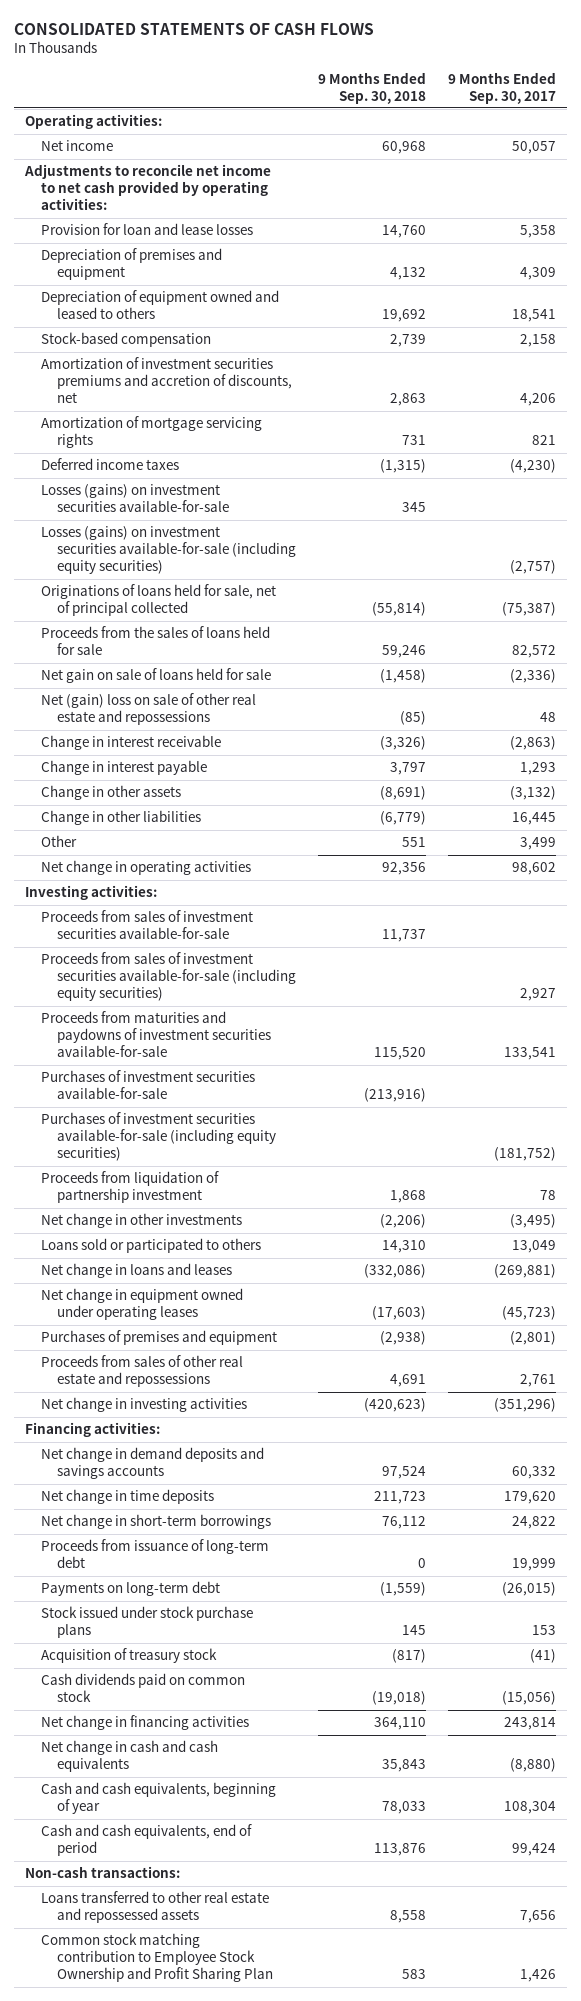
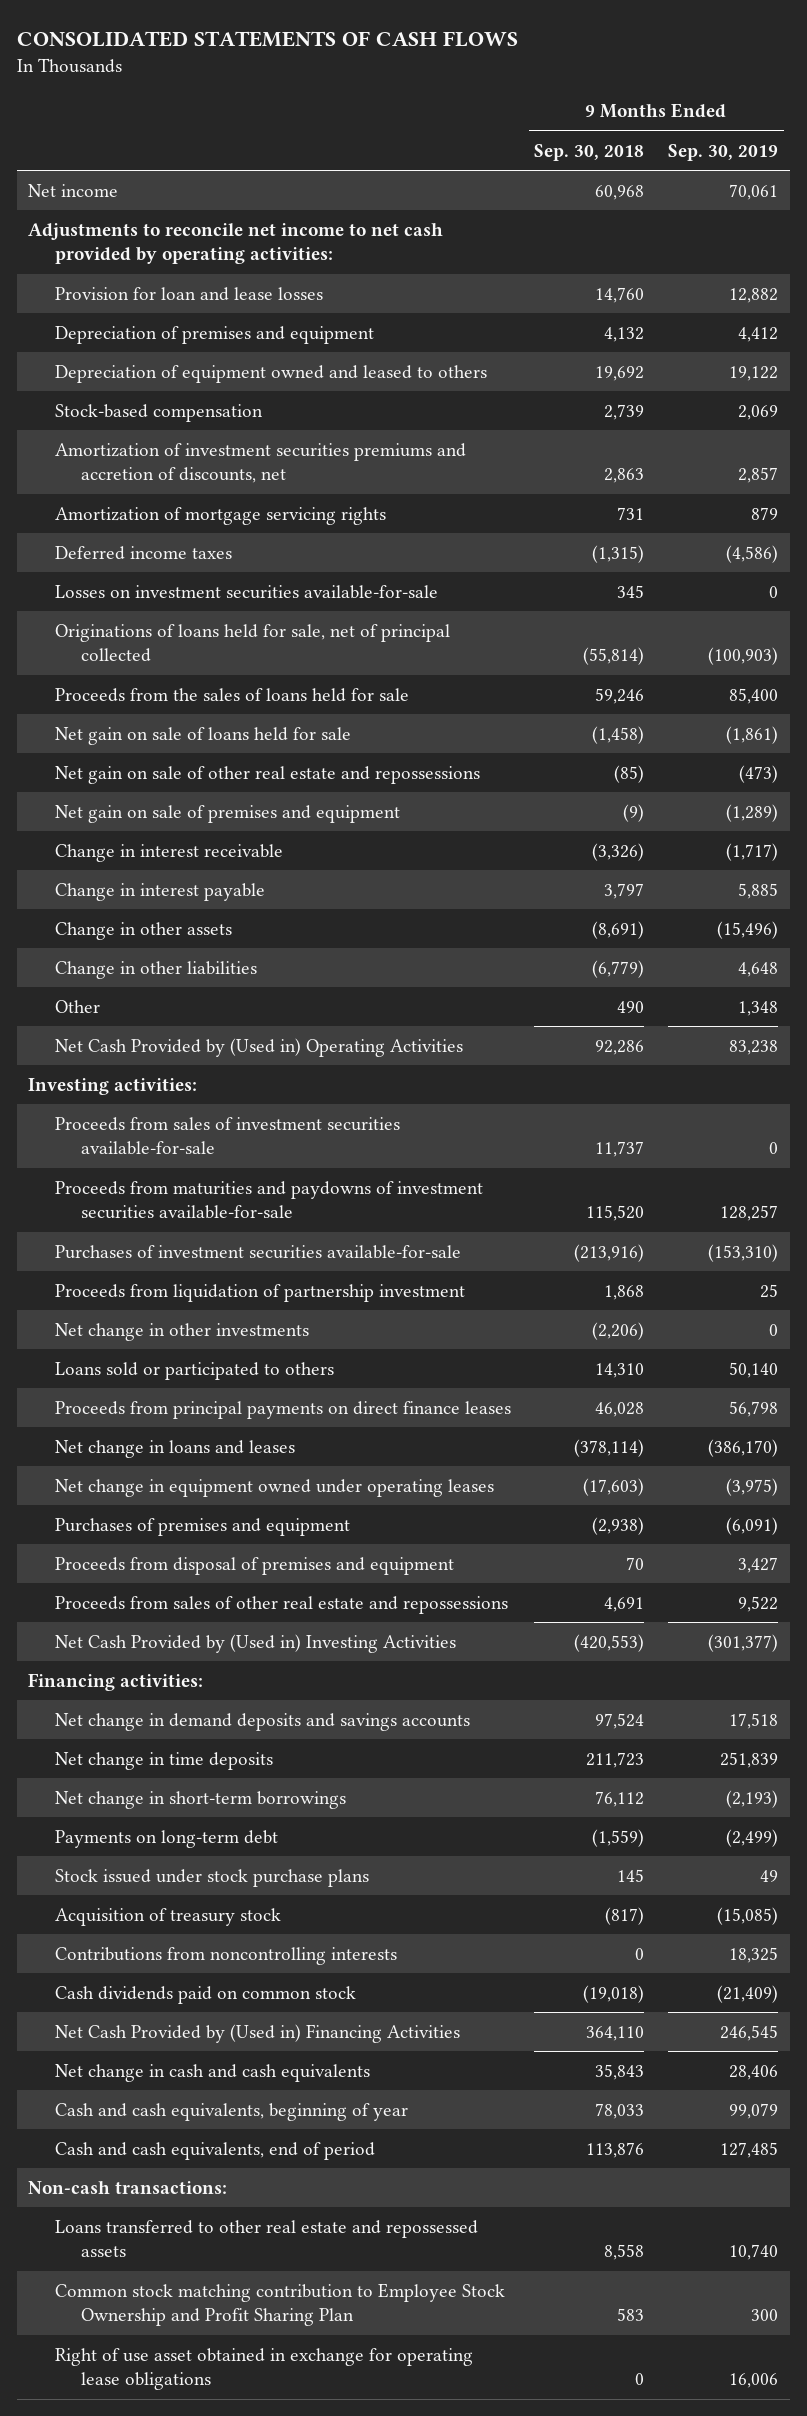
- | 9 Months Ended Sep. 30, 2018 | 9 Months Ended Sep. 30, 2017
+ | 9 Months Ended Sep. 30, 2018 | 9 Months Ended Sep. 30, 2019
- Operating activities:
- Losses (gains) on investment securities available-for-sale | 345 |
- Losses (gains) on investment securities available-for-sale (including equity securities) | | (2,757)
+ Losses on investment securities available-for-sale | 345 | 0
- Net (gain) loss on sale of other real estate and repossessions | (85) | 48
+ Net gain on sale of other real estate and repossessions | (85) | (473)
+ Net gain on sale of premises and equipment | (9) | (1,289)
- Other | 551 | 3,499
- Net change in operating activities | 92,356 | 98,602
+ Other | 490 | 1,348
+ Net Cash Provided by (Used in) Operating Activities | 92,286 | 83,238
- Proceeds from sales of investment securities available-for-sale (including equity securities) | | 2,927
- Purchases of investment securities available-for-sale (including equity securities) | | (181,752)
- Net change in loans and leases | (332,086) | (269,881)
+ Proceeds from principal payments on direct finance leases | 46,028 | 56,798
+ Net change in loans and leases | (378,114) | (386,170)
+ Proceeds from disposal of premises and equipment | 70 | 3,427
- Net change in investing activities | (420,623) | (351,296)
+ Net Cash Provided by (Used in) Investing Activities | (420,553) | (301,377)
- Proceeds from issuance of long-term debt | 0 | 19,999
+ Contributions from noncontrolling interests | 0 | 18,325
- Net change in financing activities | 364,110 | 243,814
+ Net Cash Provided by (Used in) Financing Activities | 364,110 | 246,545
+ Right of use asset obtained in exchange for operating lease obligations | 0 | 16,006

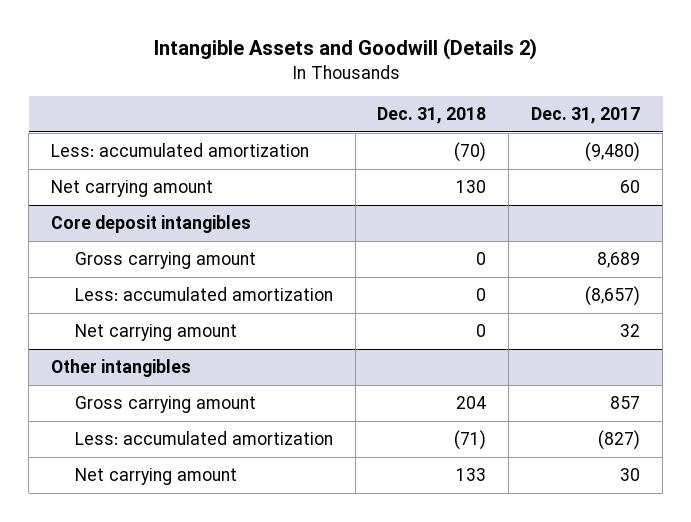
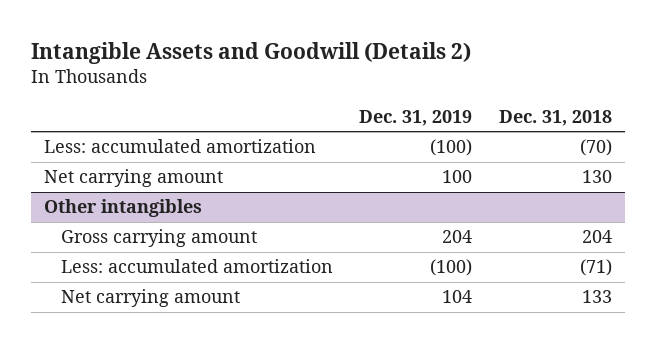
- | Dec. 31, 2018 | Dec. 31, 2017
+ | Dec. 31, 2019 | Dec. 31, 2018
- Core deposit intangibles
- Gross carrying amount | 0 | 8,689
- Less: accumulated amortization | 0 | (8,657)
- Net carrying amount | 0 | 32

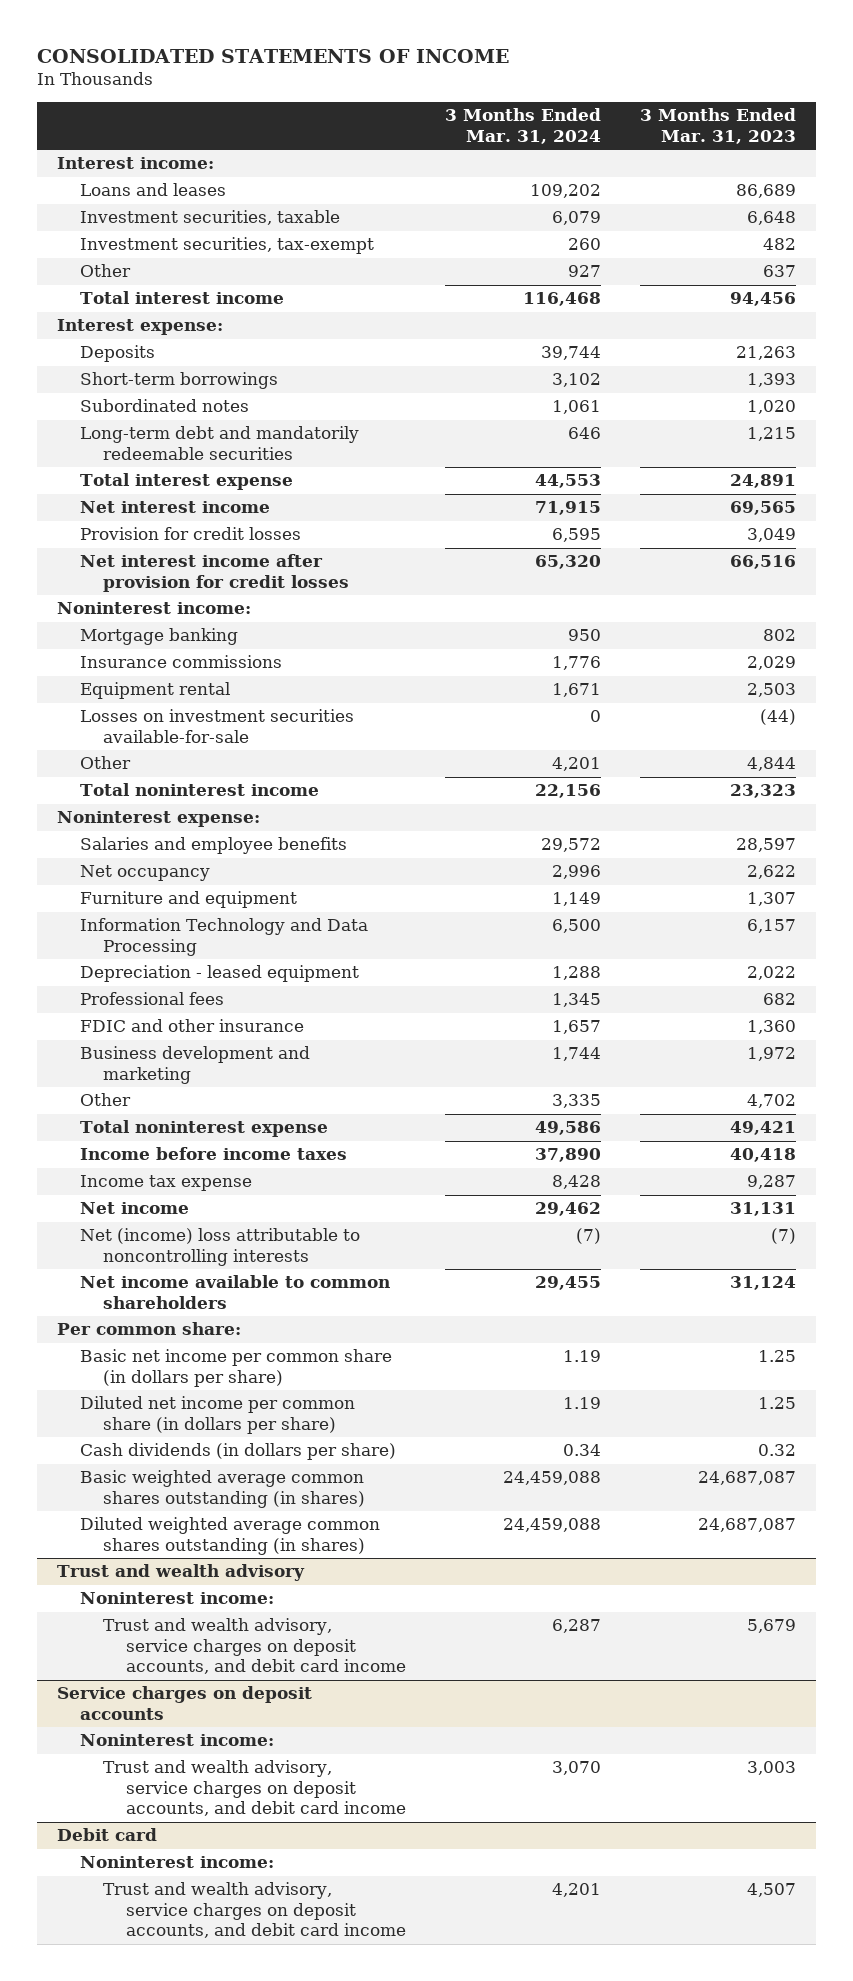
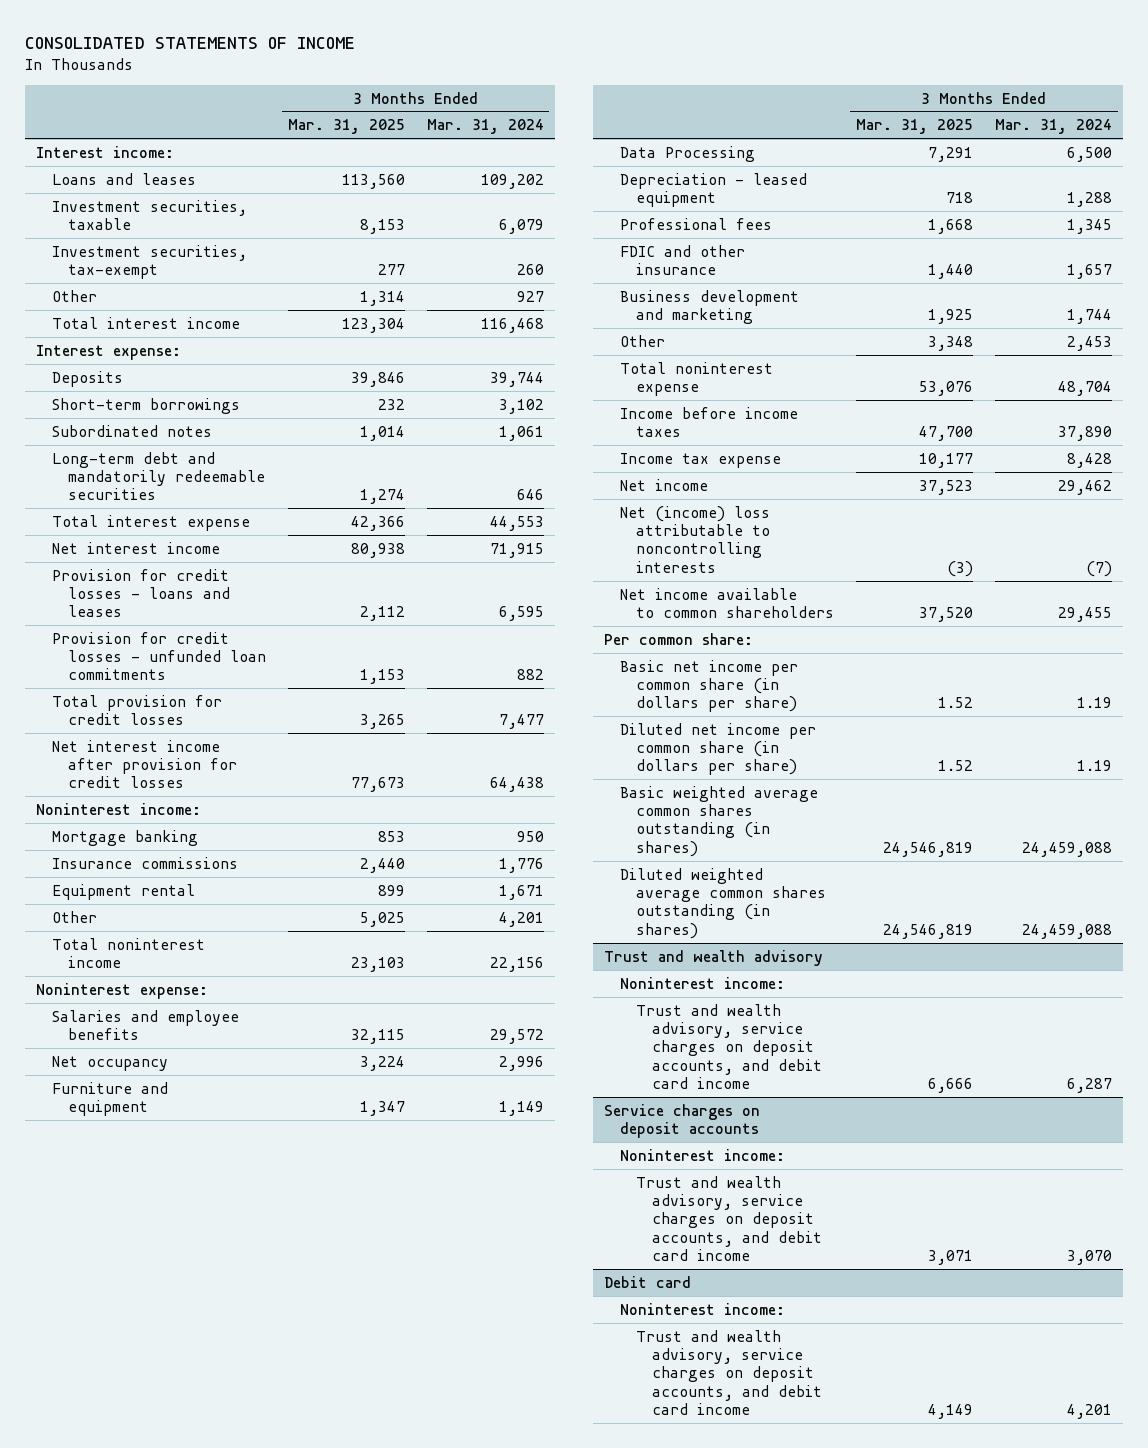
- | 3 Months Ended Mar. 31, 2024 | 3 Months Ended Mar. 31, 2023
+ | 3 Months Ended Mar. 31, 2025 | 3 Months Ended Mar. 31, 2024
- Provision for credit losses | 6,595 | 3,049
- Net interest income after provision for credit losses | 65,320 | 66,516
+ Provision for credit losses - loans and leases | 2,112 | 6,595
+ Provision for credit losses - unfunded loan commitments | 1,153 | 882
+ Total provision for credit losses | 3,265 | 7,477
+ Net interest income after provision for credit losses | 77,673 | 64,438
- Losses on investment securities available-for-sale | 0 | (44)
- Information Technology and Data Processing | 6,500 | 6,157
+ Data Processing | 7,291 | 6,500
- Other | 3,335 | 4,702
- Total noninterest expense | 49,586 | 49,421
+ Other | 3,348 | 2,453
+ Total noninterest expense | 53,076 | 48,704
- Cash dividends (in dollars per share) | 0.34 | 0.32

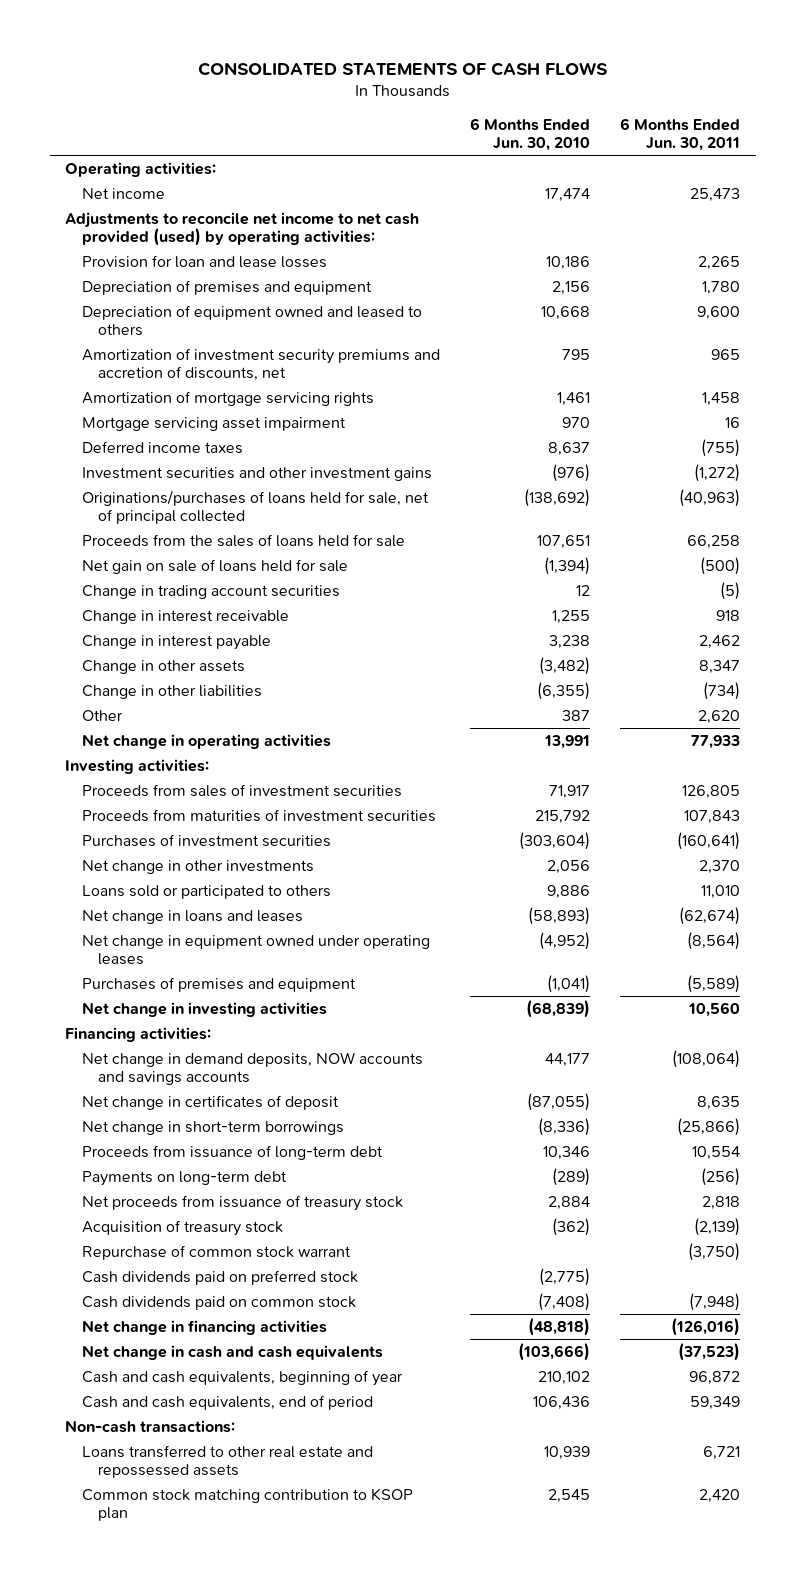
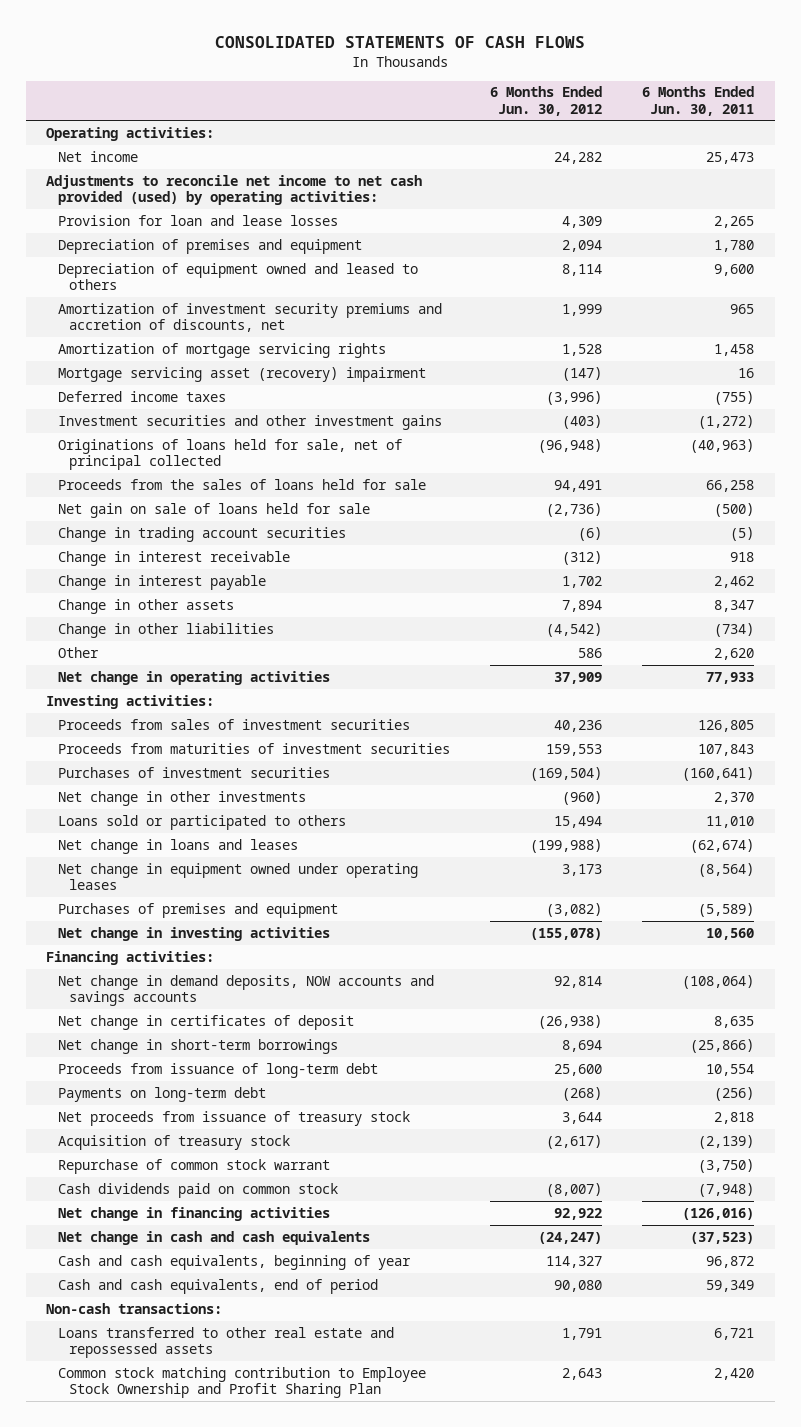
- | 6 Months Ended Jun. 30, 2010 | 6 Months Ended Jun. 30, 2011
+ | 6 Months Ended Jun. 30, 2012 | 6 Months Ended Jun. 30, 2011
- Mortgage servicing asset impairment | 970 | 16
+ Mortgage servicing asset (recovery) impairment | (147) | 16
- Originations/purchases of loans held for sale, net of principal collected | (138,692) | (40,963)
+ Originations of loans held for sale, net of principal collected | (96,948) | (40,963)
- Cash dividends paid on preferred stock | (2,775) |
- Common stock matching contribution to KSOP plan | 2,545 | 2,420
+ Common stock matching contribution to Employee Stock Ownership and Profit Sharing Plan | 2,643 | 2,420

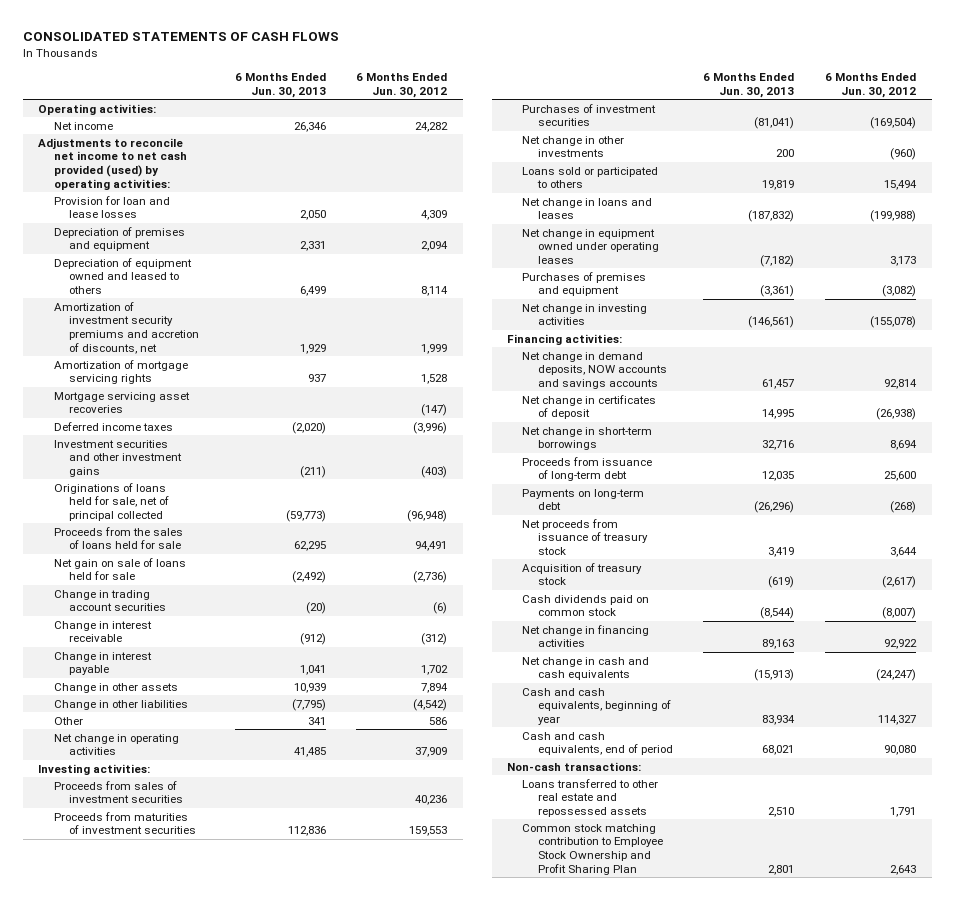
- | 6 Months Ended Jun. 30, 2012 | 6 Months Ended Jun. 30, 2011
+ | 6 Months Ended Jun. 30, 2013 | 6 Months Ended Jun. 30, 2012
- Mortgage servicing asset (recovery) impairment | (147) | 16
+ Mortgage servicing asset recoveries | | (147)
- Repurchase of common stock warrant | | (3,750)

